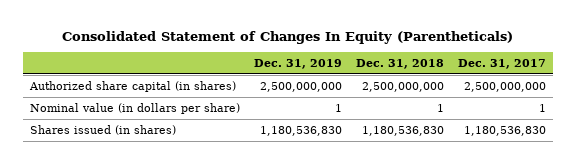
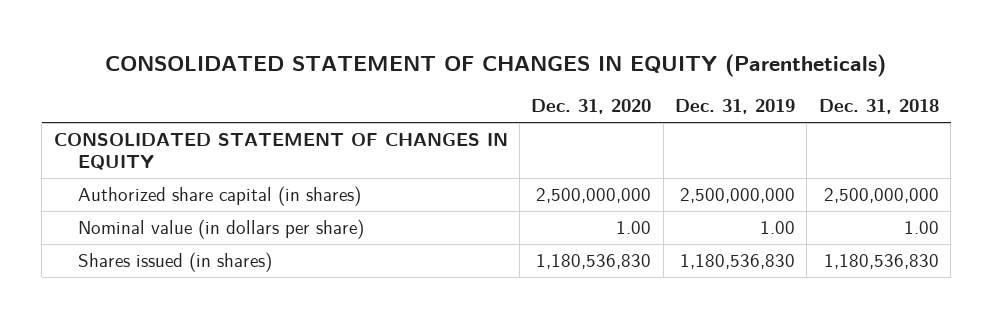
- Consolidated Statement of Changes In Equity (Parentheticals)
+ CONSOLIDATED STATEMENT OF CHANGES IN EQUITY (Parentheticals)
- | Dec. 31, 2019 | Dec. 31, 2018 | Dec. 31, 2017
+ | Dec. 31, 2020 | Dec. 31, 2019 | Dec. 31, 2018
+ CONSOLIDATED STATEMENT OF CHANGES IN EQUITY
- Nominal value (in dollars per share) | 1 | 1 | 1
+ Nominal value (in dollars per share) | 1.00 | 1.00 | 1.00

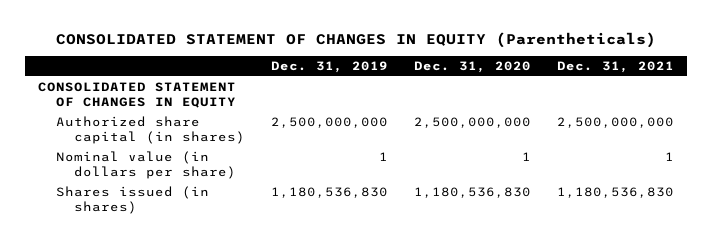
- | Dec. 31, 2020 | Dec. 31, 2019 | Dec. 31, 2018
+ | Dec. 31, 2019 | Dec. 31, 2020 | Dec. 31, 2021
- Nominal value (in dollars per share) | 1.00 | 1.00 | 1.00
+ Nominal value (in dollars per share) | 1 | 1 | 1

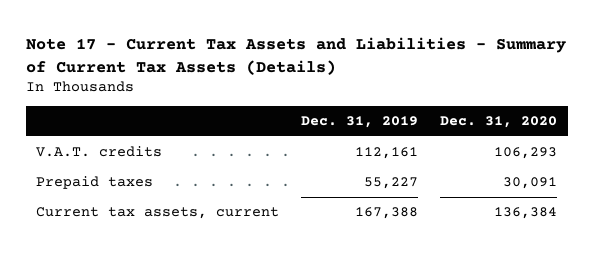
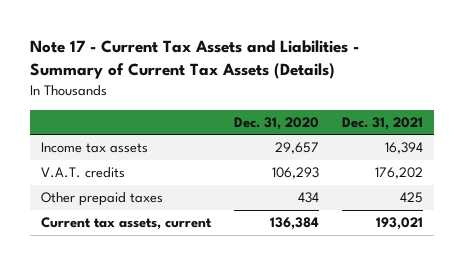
- | Dec. 31, 2019 | Dec. 31, 2020
+ | Dec. 31, 2020 | Dec. 31, 2021
+ Income tax assets | 29,657 | 16,394
- Prepaid taxes | 55,227 | 30,091
+ Other prepaid taxes | 434 | 425

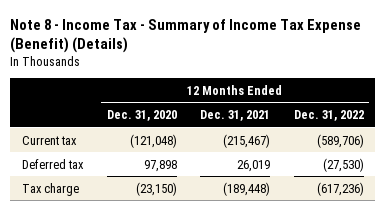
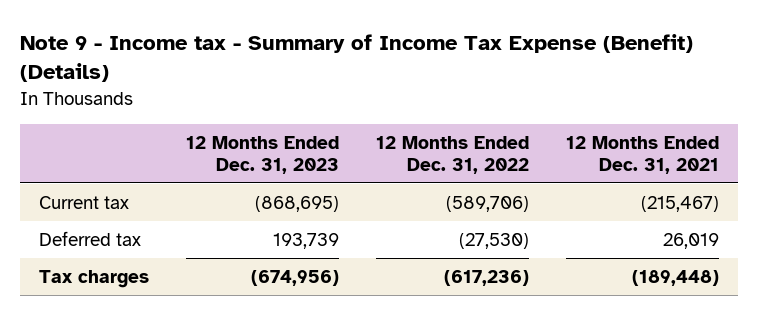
- Note 8 - Income Tax - Summary of Income Tax Expense (Benefit) (Details)
+ Note 9 - Income tax - Summary of Income Tax Expense (Benefit) (Details)
- | 12 Months Ended Dec. 31, 2020 | 12 Months Ended Dec. 31, 2021 | 12 Months Ended Dec. 31, 2022
+ | 12 Months Ended Dec. 31, 2023 | 12 Months Ended Dec. 31, 2022 | 12 Months Ended Dec. 31, 2021
- Tax charge | (23,150) | (189,448) | (617,236)
+ Tax charges | (674,956) | (617,236) | (189,448)

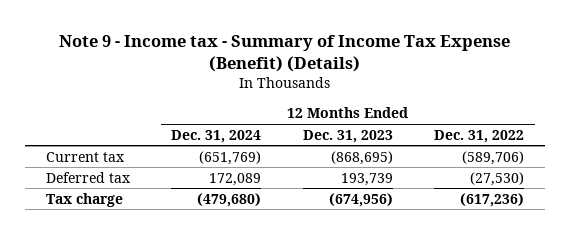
- | 12 Months Ended Dec. 31, 2023 | 12 Months Ended Dec. 31, 2022 | 12 Months Ended Dec. 31, 2021
+ | 12 Months Ended Dec. 31, 2024 | 12 Months Ended Dec. 31, 2023 | 12 Months Ended Dec. 31, 2022
- Tax charges | (674,956) | (617,236) | (189,448)
+ Tax charge | (479,680) | (674,956) | (617,236)

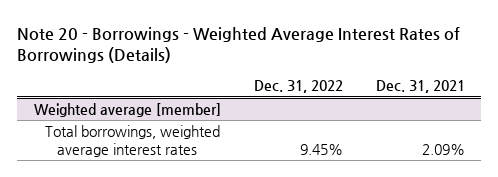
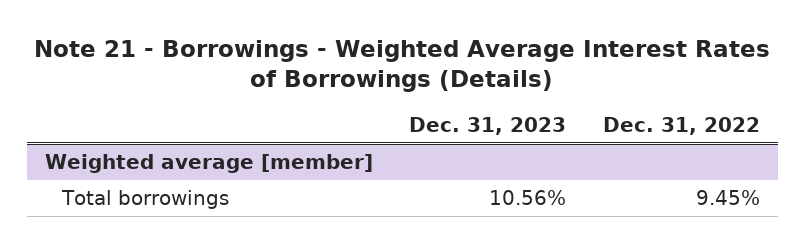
- Note 20 - Borrowings - Weighted Average Interest Rates of Borrowings (Details)
+ Note 21 - Borrowings - Weighted Average Interest Rates of Borrowings (Details)
- | Dec. 31, 2022 | Dec. 31, 2021
+ | Dec. 31, 2023 | Dec. 31, 2022
@ Weighted average [member]
- Total borrowings, weighted average interest rates | 9.45% | 2.09%
+ Total borrowings | 10.56% | 9.45%

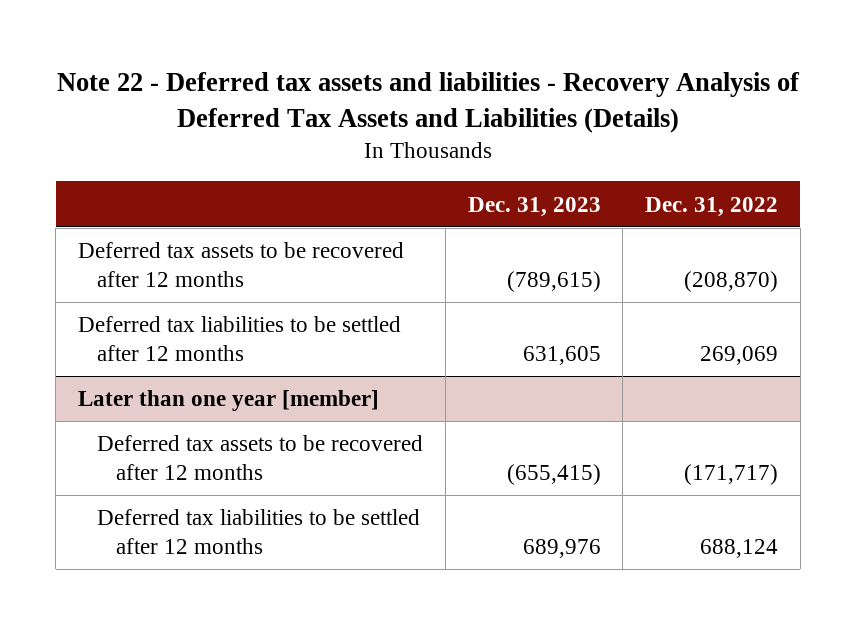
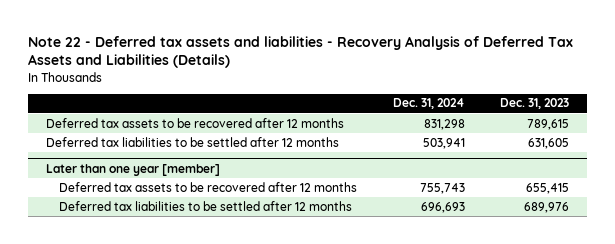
- | Dec. 31, 2023 | Dec. 31, 2022
+ | Dec. 31, 2024 | Dec. 31, 2023
- Deferred tax assets to be recovered after 12 months | (789,615) | (208,870)
+ Deferred tax assets to be recovered after 12 months | 831,298 | 789,615
@ Later than one year [member]
- Deferred tax assets to be recovered after 12 months | (655,415) | (171,717)
+ Deferred tax assets to be recovered after 12 months | 755,743 | 655,415

